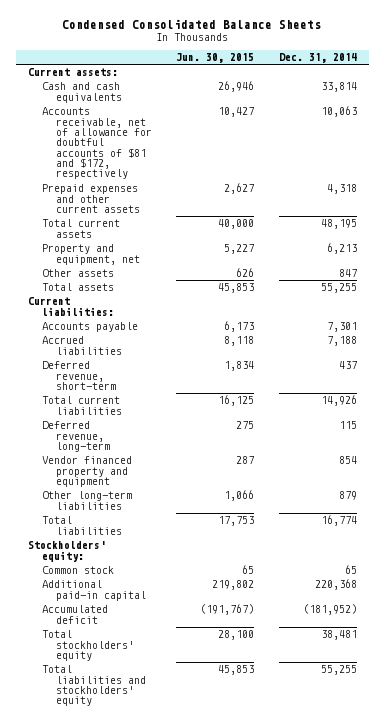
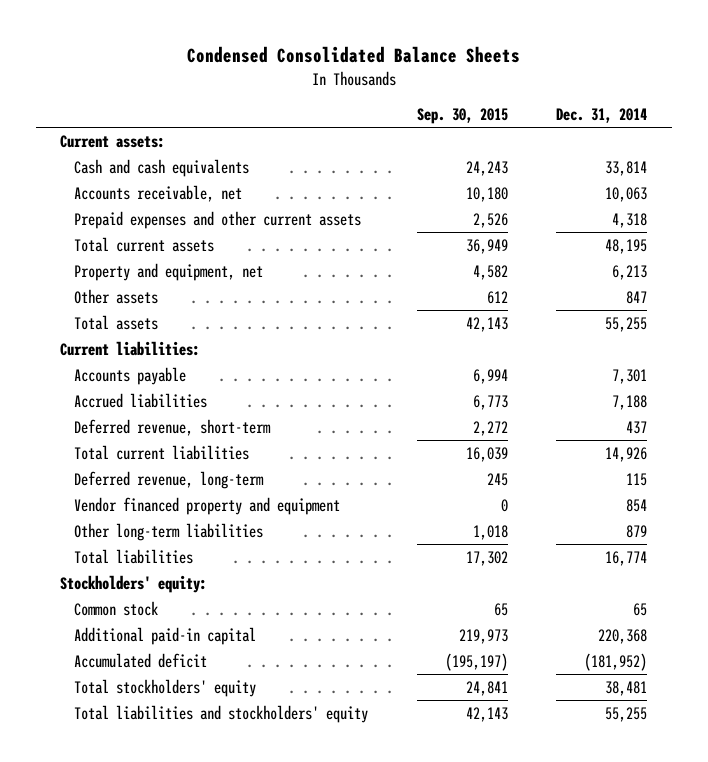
- | Jun. 30, 2015 | Dec. 31, 2014
+ | Sep. 30, 2015 | Dec. 31, 2014
- Accounts receivable, net of allowance for doubtful accounts of $81 and $172, respectively | 10,427 | 10,063
+ Accounts receivable, net | 10,180 | 10,063

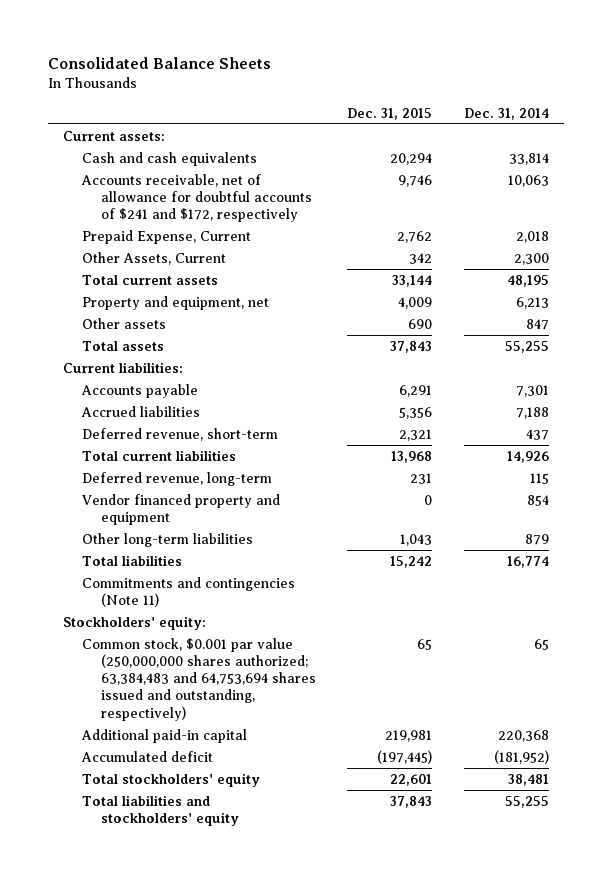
- Condensed Consolidated Balance Sheets
+ Consolidated Balance Sheets
- | Sep. 30, 2015 | Dec. 31, 2014
+ | Dec. 31, 2015 | Dec. 31, 2014
- Accounts receivable, net | 10,180 | 10,063
- Prepaid expenses and other current assets | 2,526 | 4,318
+ Accounts receivable, net of allowance for doubtful accounts of $241 and $172, respectively | 9,746 | 10,063
+ Prepaid Expense, Current | 2,762 | 2,018
+ Other Assets, Current | 342 | 2,300
+ Commitments and contingencies (Note 11)
- Common stock | 65 | 65
+ Common stock, $0.001 par value (250,000,000 shares authorized; 63,384,483 and 64,753,694 shares issued and outstanding, respectively) | 65 | 65

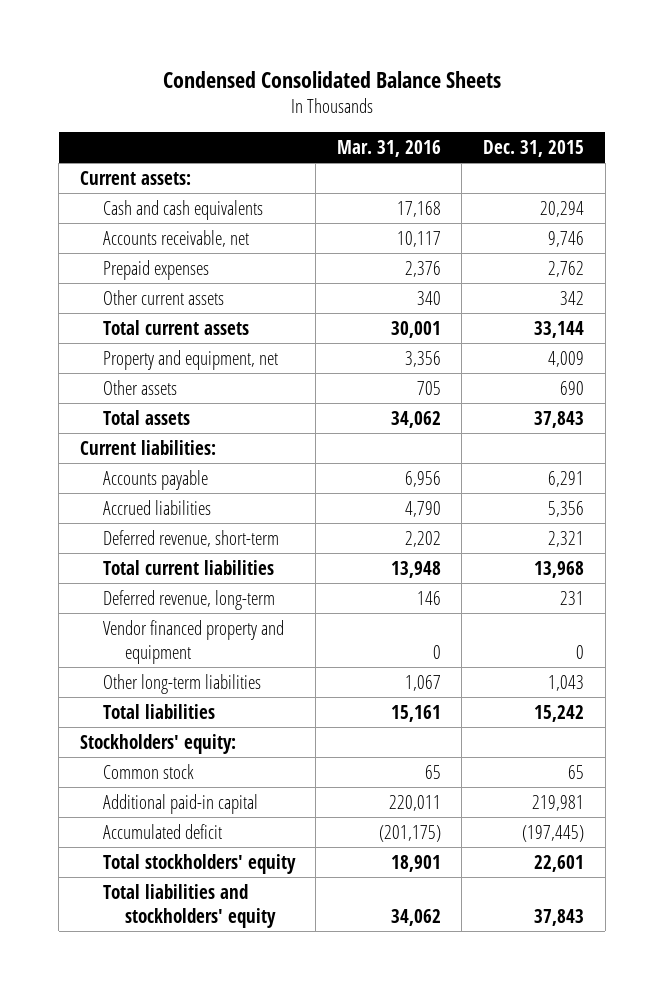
- Consolidated Balance Sheets
+ Condensed Consolidated Balance Sheets
- | Dec. 31, 2015 | Dec. 31, 2014
+ | Mar. 31, 2016 | Dec. 31, 2015
- Accounts receivable, net of allowance for doubtful accounts of $241 and $172, respectively | 9,746 | 10,063
- Prepaid Expense, Current | 2,762 | 2,018
- Other Assets, Current | 342 | 2,300
+ Accounts receivable, net | 10,117 | 9,746
+ Prepaid expenses | 2,376 | 2,762
+ Other current assets | 340 | 342
- Commitments and contingencies (Note 11)
- Common stock, $0.001 par value (250,000,000 shares authorized; 63,384,483 and 64,753,694 shares issued and outstanding, respectively) | 65 | 65
+ Common stock | 65 | 65

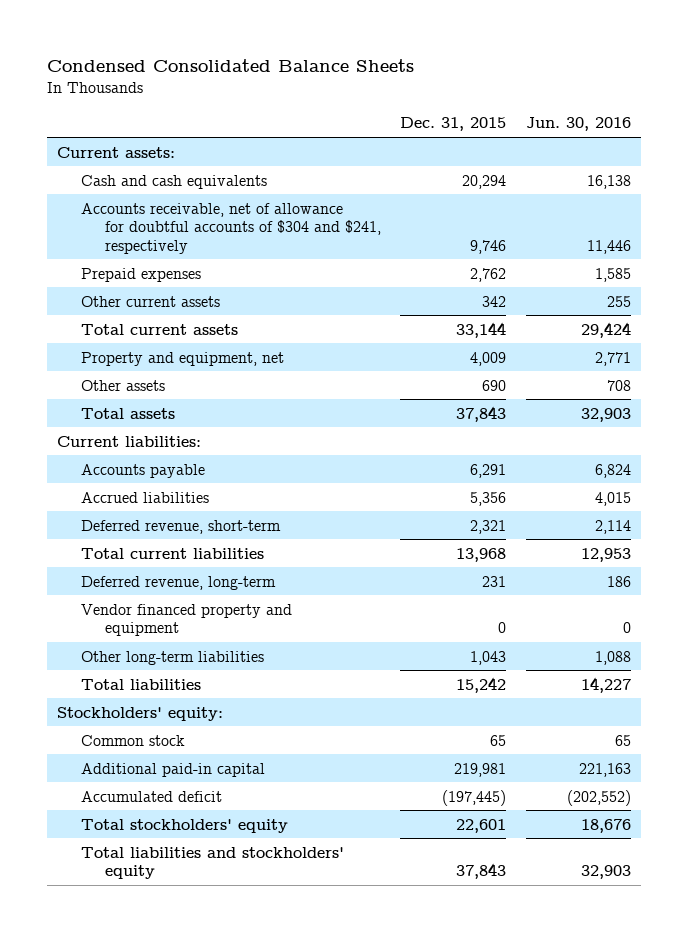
- | Mar. 31, 2016 | Dec. 31, 2015
+ | Dec. 31, 2015 | Jun. 30, 2016
- Accounts receivable, net | 10,117 | 9,746
+ Accounts receivable, net of allowance for doubtful accounts of $304 and $241, respectively | 9,746 | 11,446

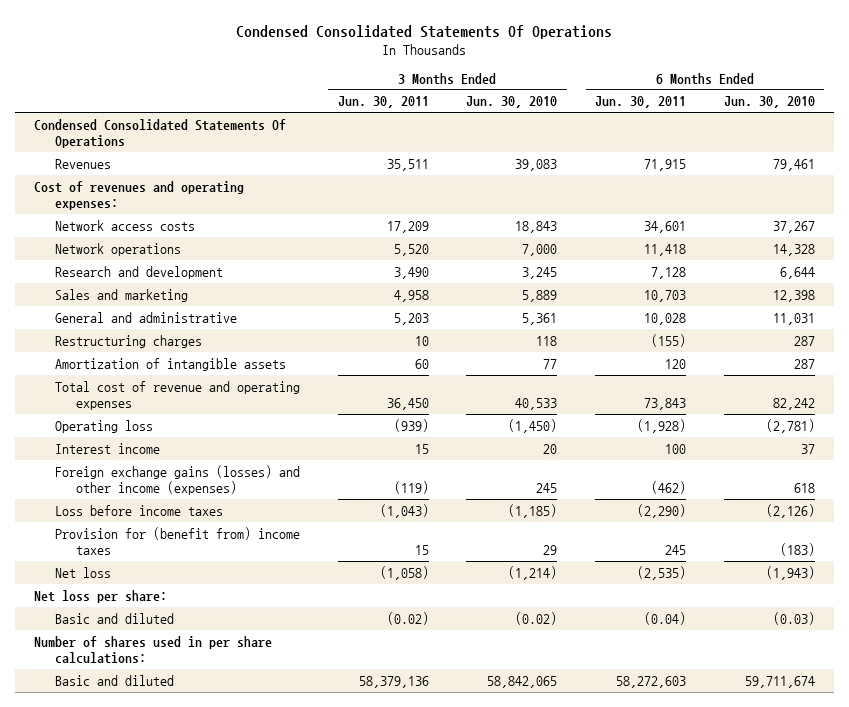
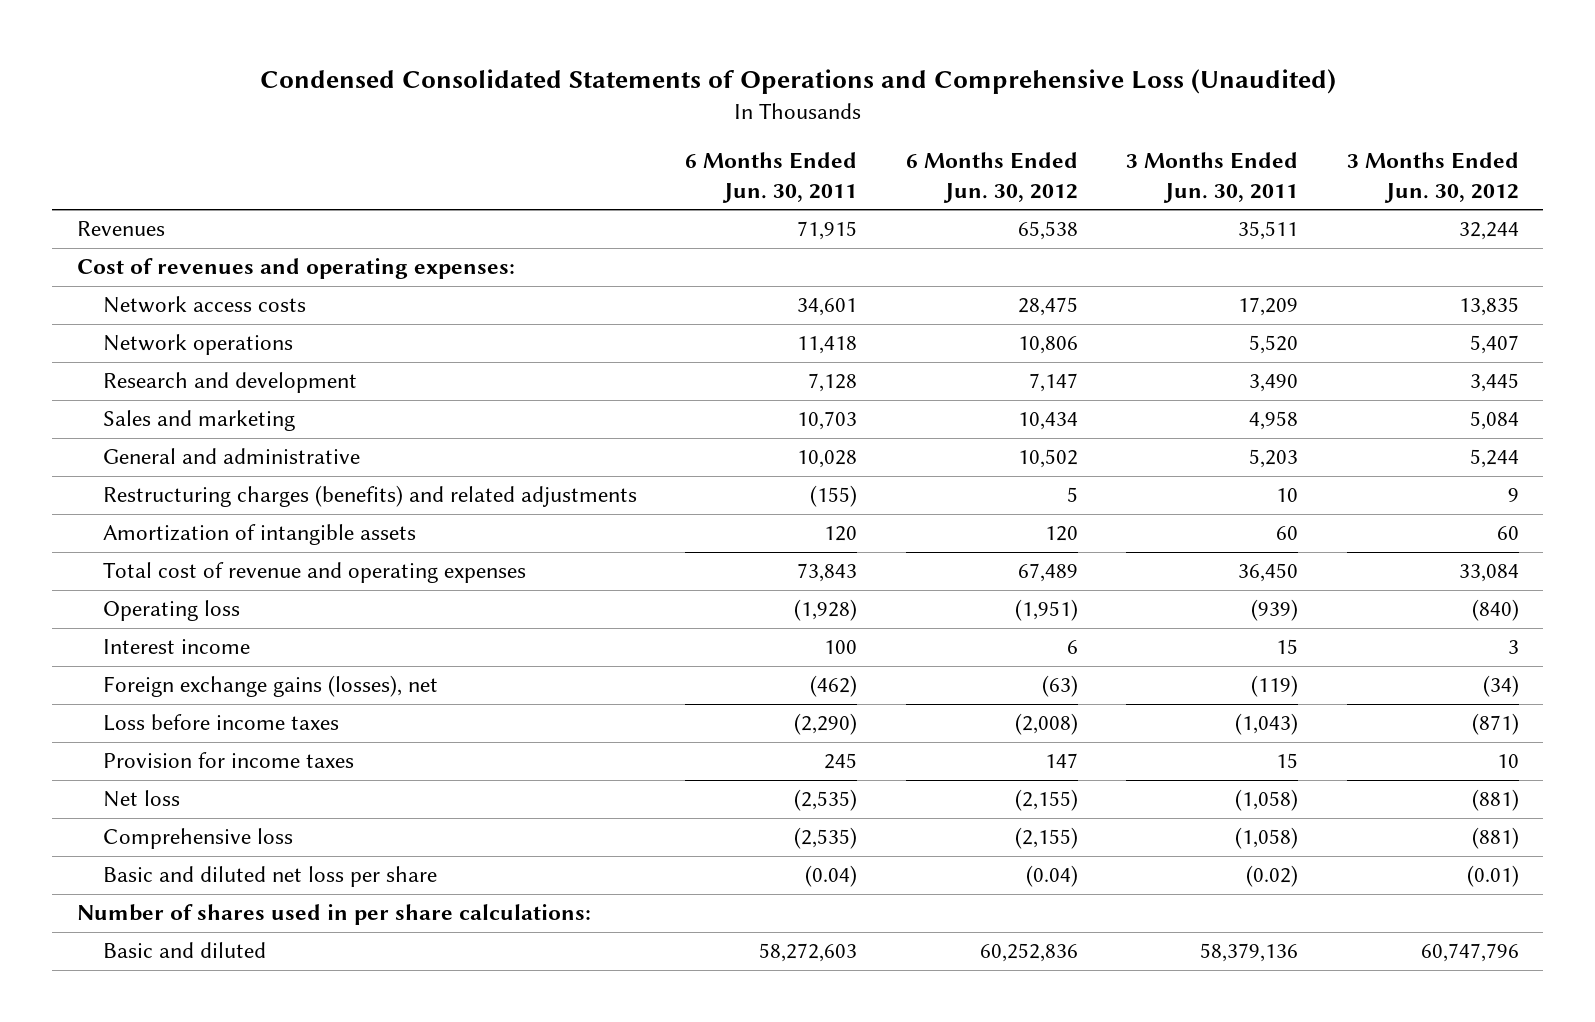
- Condensed Consolidated Statements Of Operations
+ Condensed Consolidated Statements of Operations and Comprehensive Loss (Unaudited)
- | 3 Months Ended Jun. 30, 2011 | 3 Months Ended Jun. 30, 2010 | 6 Months Ended Jun. 30, 2011 | 6 Months Ended Jun. 30, 2010
+ | 6 Months Ended Jun. 30, 2011 | 6 Months Ended Jun. 30, 2012 | 3 Months Ended Jun. 30, 2011 | 3 Months Ended Jun. 30, 2012
- Condensed Consolidated Statements Of Operations
- Restructuring charges | 10 | 118 | (155) | 287
+ Restructuring charges (benefits) and related adjustments | (155) | 5 | 10 | 9
- Foreign exchange gains (losses) and other income (expenses) | (119) | 245 | (462) | 618
+ Foreign exchange gains (losses), net | (462) | (63) | (119) | (34)
- Provision for (benefit from) income taxes | 15 | 29 | 245 | (183)
+ Provision for income taxes | 245 | 147 | 15 | 10
- Net loss per share:
- Basic and diluted | (0.02) | (0.02) | (0.04) | (0.03)
+ Comprehensive loss | (2,535) | (2,155) | (1,058) | (881)
+ Basic and diluted net loss per share | (0.04) | (0.04) | (0.02) | (0.01)

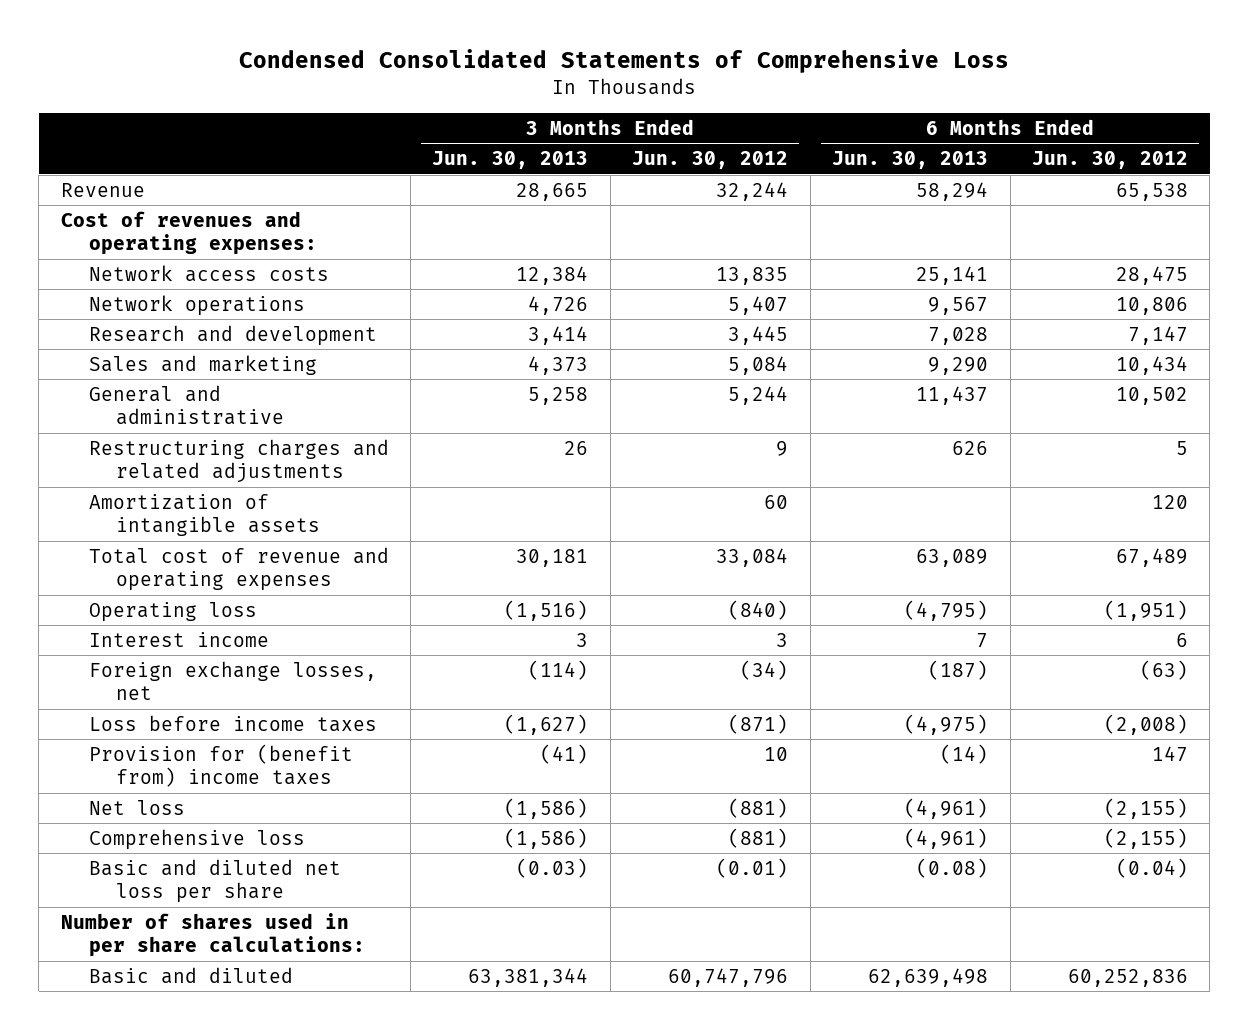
- Condensed Consolidated Statements of Operations and Comprehensive Loss (Unaudited)
+ Condensed Consolidated Statements of Comprehensive Loss
- | 6 Months Ended Jun. 30, 2011 | 6 Months Ended Jun. 30, 2012 | 3 Months Ended Jun. 30, 2011 | 3 Months Ended Jun. 30, 2012
+ | 3 Months Ended Jun. 30, 2013 | 3 Months Ended Jun. 30, 2012 | 6 Months Ended Jun. 30, 2013 | 6 Months Ended Jun. 30, 2012
- Revenues | 71,915 | 65,538 | 35,511 | 32,244
+ Revenue | 28,665 | 32,244 | 58,294 | 65,538
- Restructuring charges (benefits) and related adjustments | (155) | 5 | 10 | 9
+ Restructuring charges and related adjustments | 26 | 9 | 626 | 5
- Foreign exchange gains (losses), net | (462) | (63) | (119) | (34)
+ Foreign exchange losses, net | (114) | (34) | (187) | (63)
- Provision for income taxes | 245 | 147 | 15 | 10
+ Provision for (benefit from) income taxes | (41) | 10 | (14) | 147

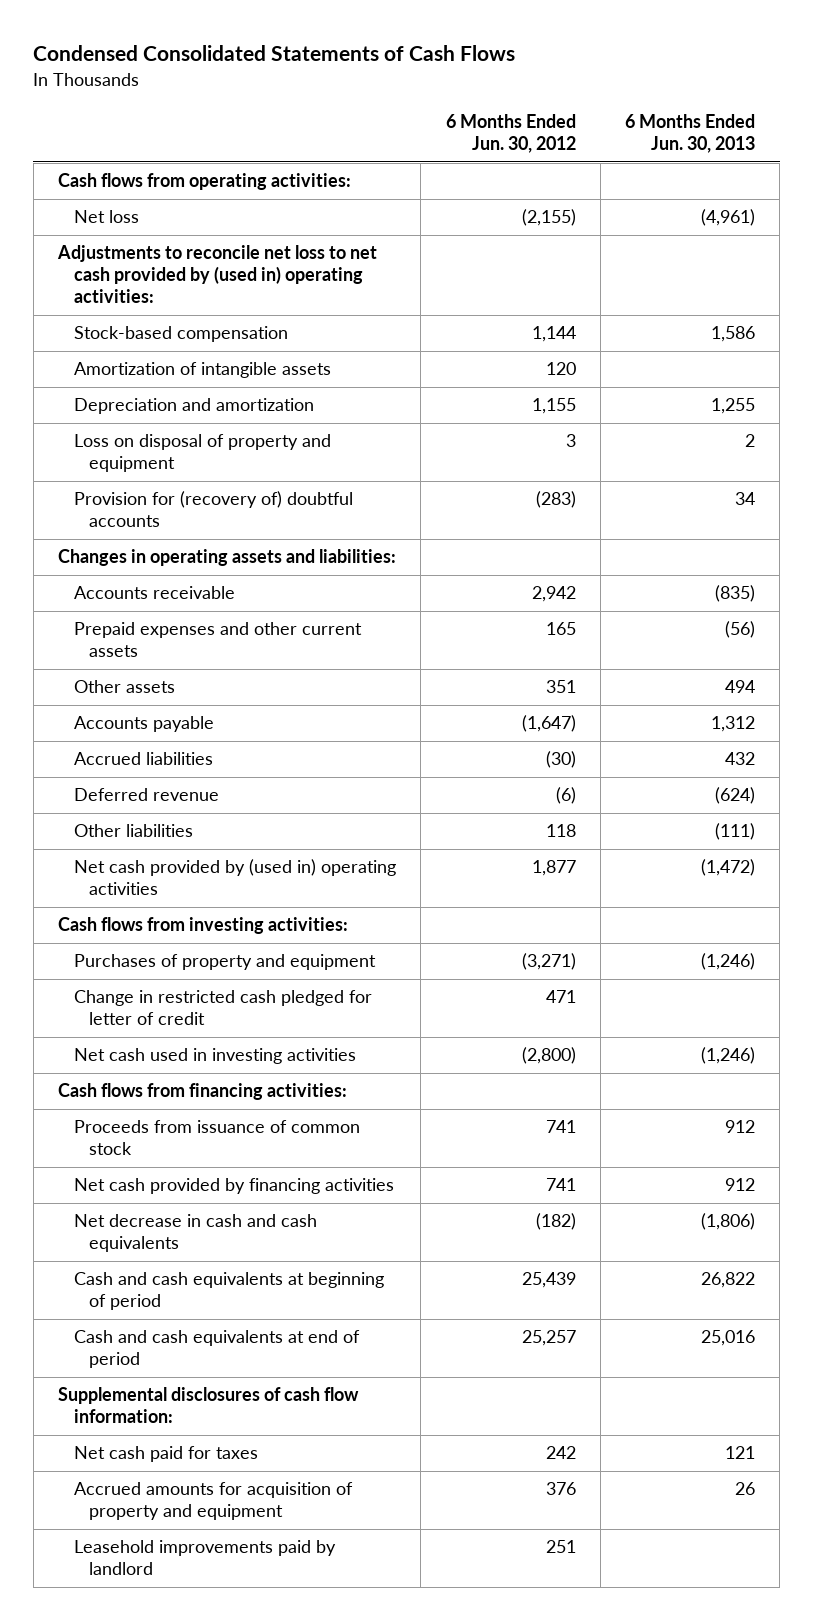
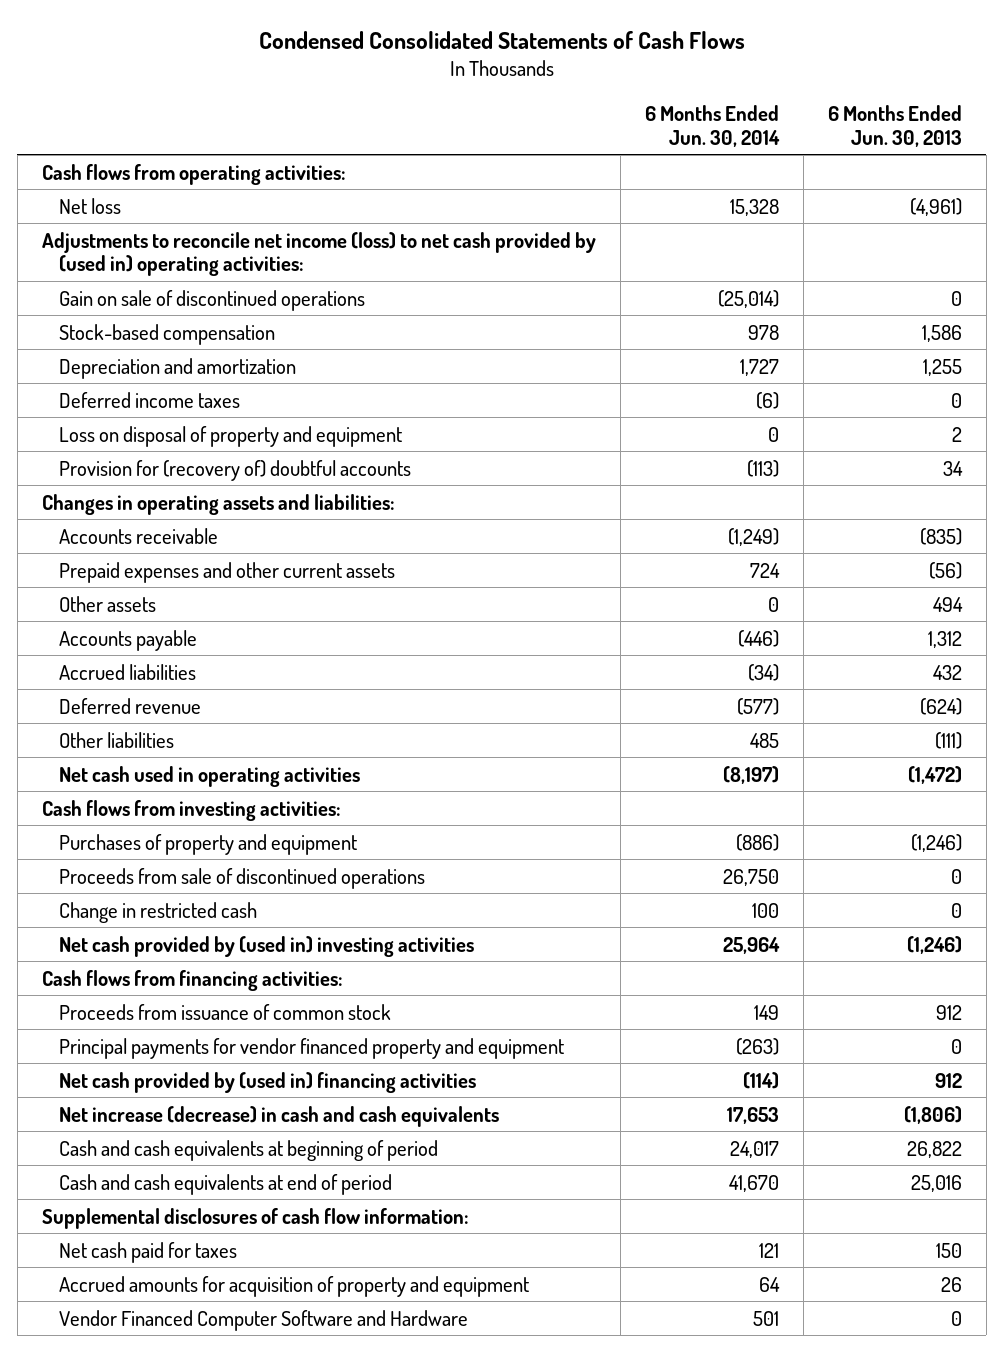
- | 6 Months Ended Jun. 30, 2012 | 6 Months Ended Jun. 30, 2013
+ | 6 Months Ended Jun. 30, 2014 | 6 Months Ended Jun. 30, 2013
- Adjustments to reconcile net loss to net cash provided by (used in) operating activities:
+ Adjustments to reconcile net income (loss) to net cash provided by (used in) operating activities:
+ Gain on sale of discontinued operations | (25,014) | 0
- Amortization of intangible assets | 120 |
+ Deferred income taxes | (6) | 0
- Net cash provided by (used in) operating activities | 1,877 | (1,472)
+ Net cash used in operating activities | (8,197) | (1,472)
- Change in restricted cash pledged for letter of credit | 471 |
- Net cash used in investing activities | (2,800) | (1,246)
+ Proceeds from sale of discontinued operations | 26,750 | 0
+ Change in restricted cash | 100 | 0
+ Net cash provided by (used in) investing activities | 25,964 | (1,246)
- Net cash provided by financing activities | 741 | 912
- Net decrease in cash and cash equivalents | (182) | (1,806)
+ Principal payments for vendor financed property and equipment | (263) | 0
+ Net cash provided by (used in) financing activities | (114) | 912
+ Net increase (decrease) in cash and cash equivalents | 17,653 | (1,806)
- Net cash paid for taxes | 242 | 121
+ Net cash paid for taxes | 121 | 150
- Leasehold improvements paid by landlord | 251 |
+ Vendor Financed Computer Software and Hardware | 501 | 0

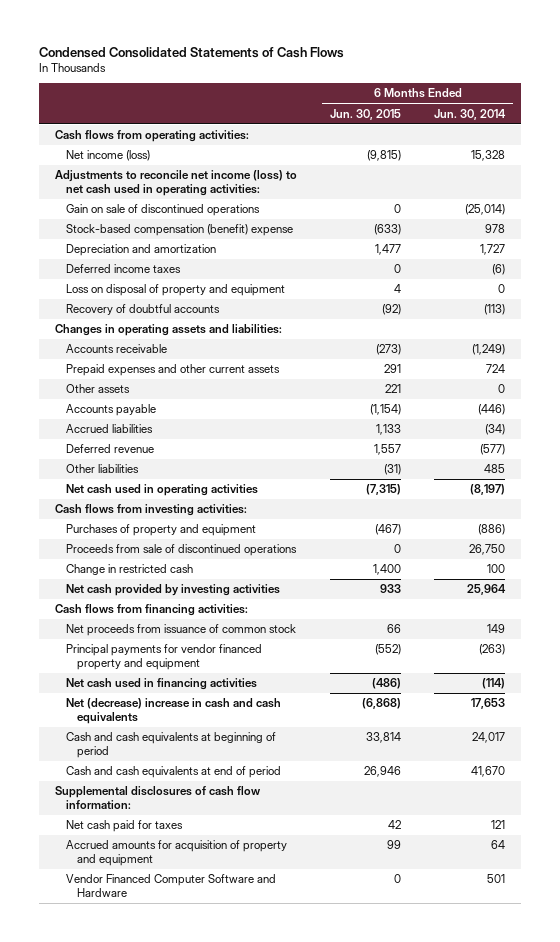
- | 6 Months Ended Jun. 30, 2014 | 6 Months Ended Jun. 30, 2013
+ | 6 Months Ended Jun. 30, 2015 | 6 Months Ended Jun. 30, 2014
- Net loss | 15,328 | (4,961)
- Adjustments to reconcile net income (loss) to net cash provided by (used in) operating activities:
+ Net income (loss) | (9,815) | 15,328
+ Adjustments to reconcile net income (loss) to net cash used in operating activities:
- Stock-based compensation | 978 | 1,586
+ Stock-based compensation (benefit) expense | (633) | 978
- Provision for (recovery of) doubtful accounts | (113) | 34
+ Recovery of doubtful accounts | (92) | (113)
- Net cash provided by (used in) investing activities | 25,964 | (1,246)
+ Net cash provided by investing activities | 933 | 25,964
- Proceeds from issuance of common stock | 149 | 912
+ Net proceeds from issuance of common stock | 66 | 149
- Net cash provided by (used in) financing activities | (114) | 912
- Net increase (decrease) in cash and cash equivalents | 17,653 | (1,806)
+ Net cash used in financing activities | (486) | (114)
+ Net (decrease) increase in cash and cash equivalents | (6,868) | 17,653

